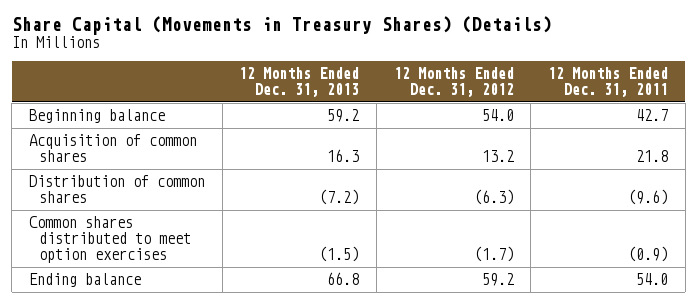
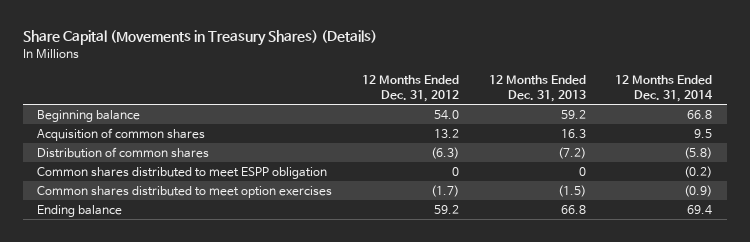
- | 12 Months Ended Dec. 31, 2013 | 12 Months Ended Dec. 31, 2012 | 12 Months Ended Dec. 31, 2011
+ | 12 Months Ended Dec. 31, 2012 | 12 Months Ended Dec. 31, 2013 | 12 Months Ended Dec. 31, 2014
+ Common shares distributed to meet ESPP obligation | 0 | 0 | (0.2)

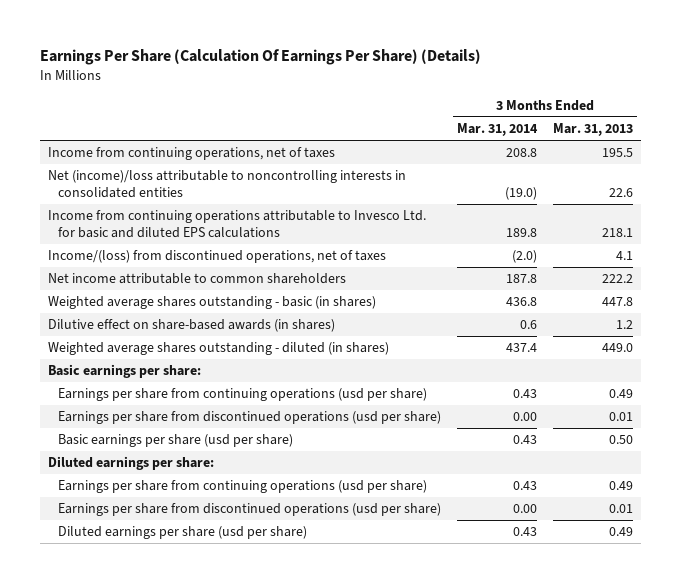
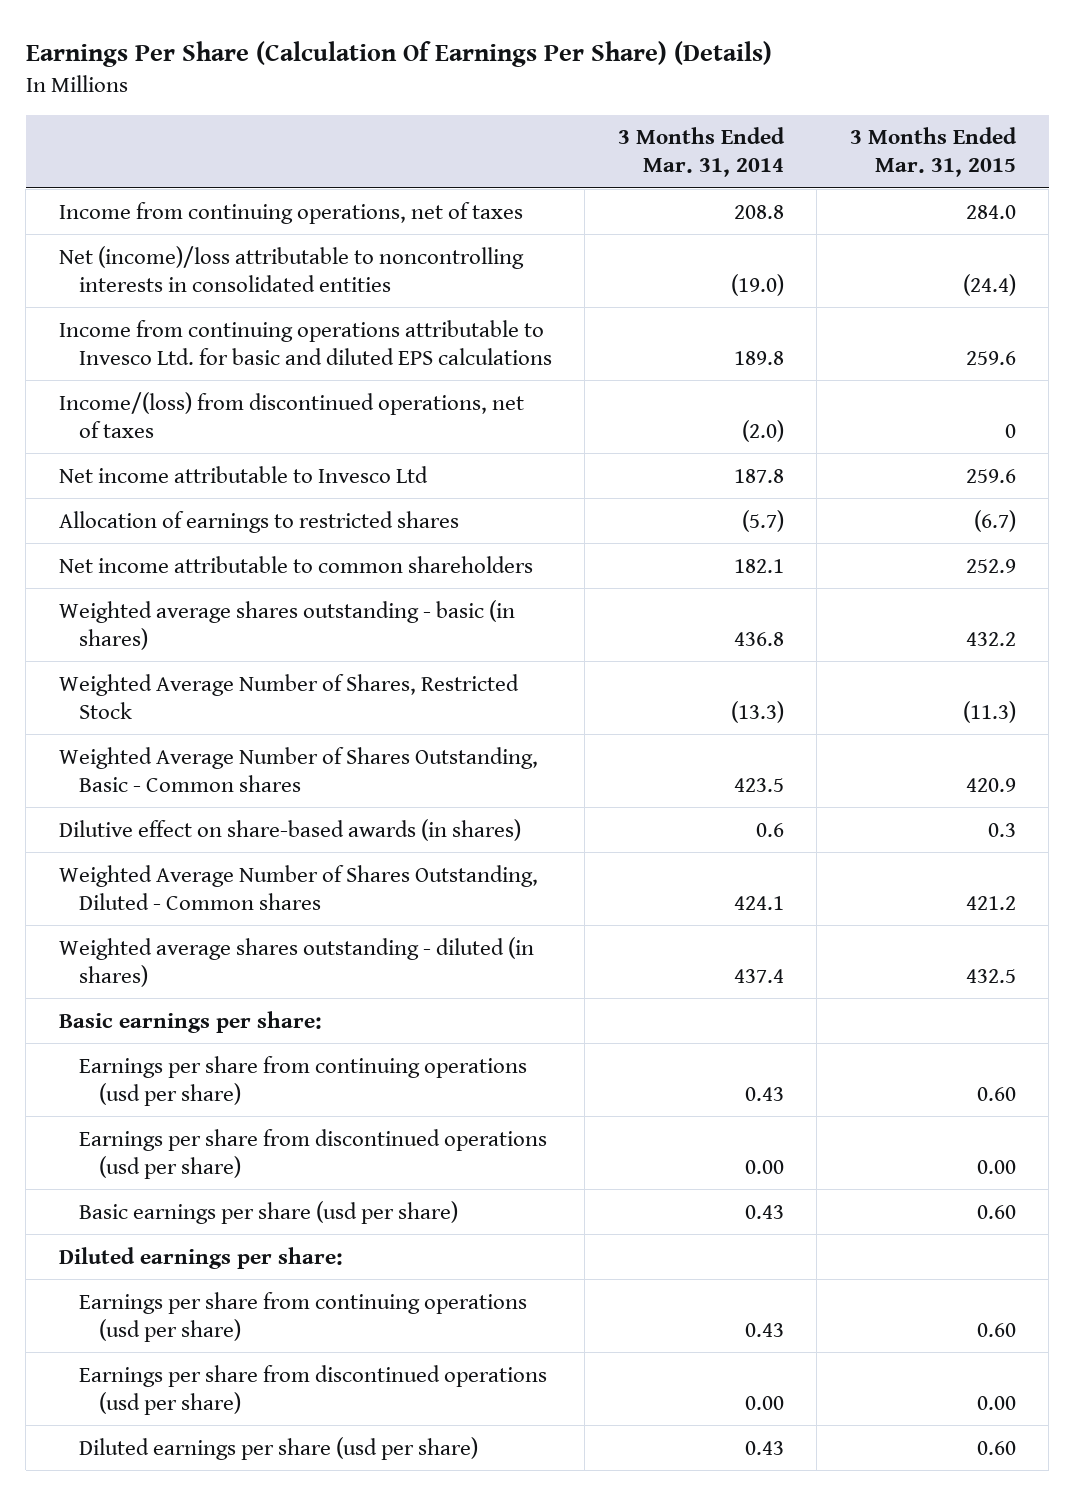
- | 3 Months Ended Mar. 31, 2014 | 3 Months Ended Mar. 31, 2013
+ | 3 Months Ended Mar. 31, 2014 | 3 Months Ended Mar. 31, 2015
- Net income attributable to common shareholders | 187.8 | 222.2
+ Net income attributable to Invesco Ltd | 187.8 | 259.6
+ Allocation of earnings to restricted shares | (5.7) | (6.7)
+ Net income attributable to common shareholders | 182.1 | 252.9
+ Weighted Average Number of Shares, Restricted Stock | (13.3) | (11.3)
+ Weighted Average Number of Shares Outstanding, Basic - Common shares | 423.5 | 420.9
+ Weighted Average Number of Shares Outstanding, Diluted - Common shares | 424.1 | 421.2

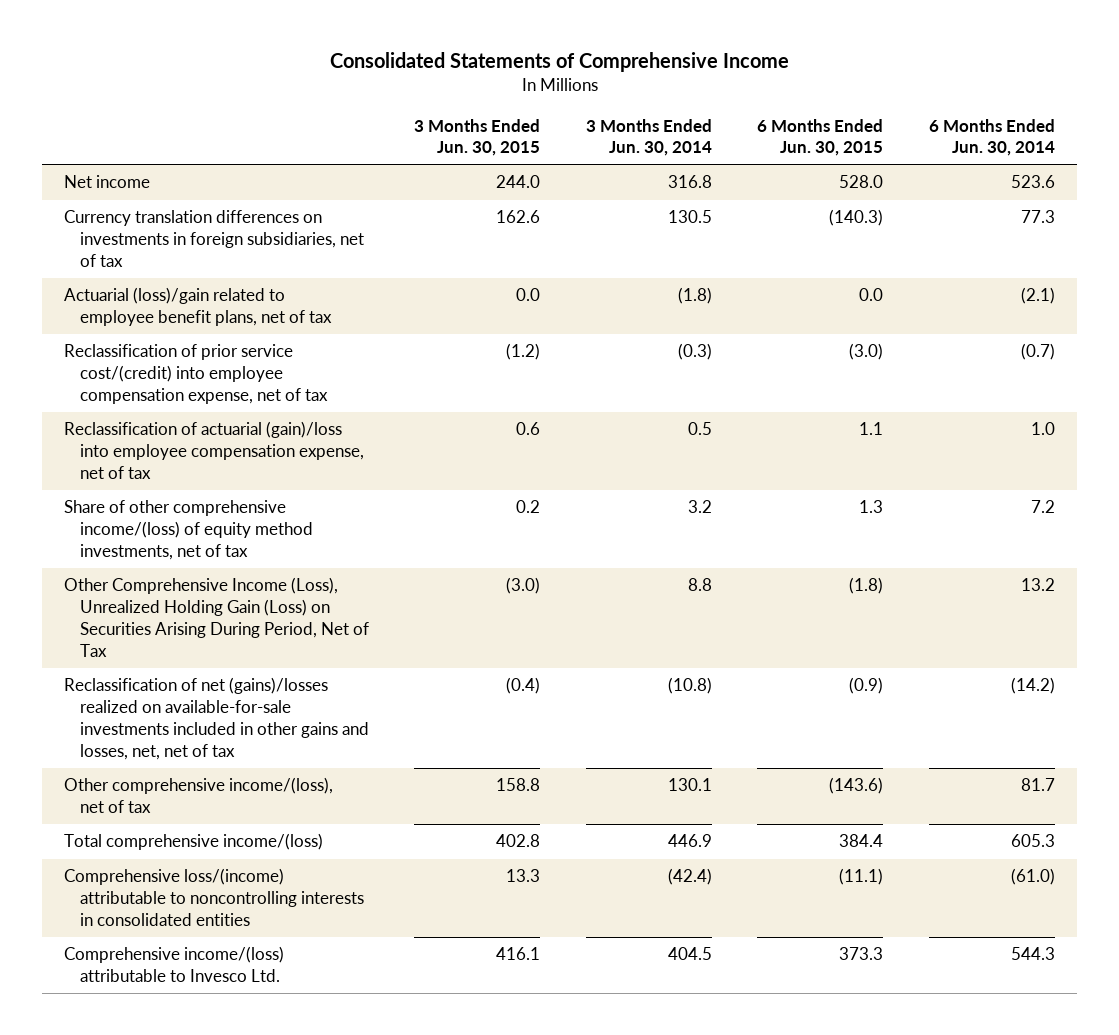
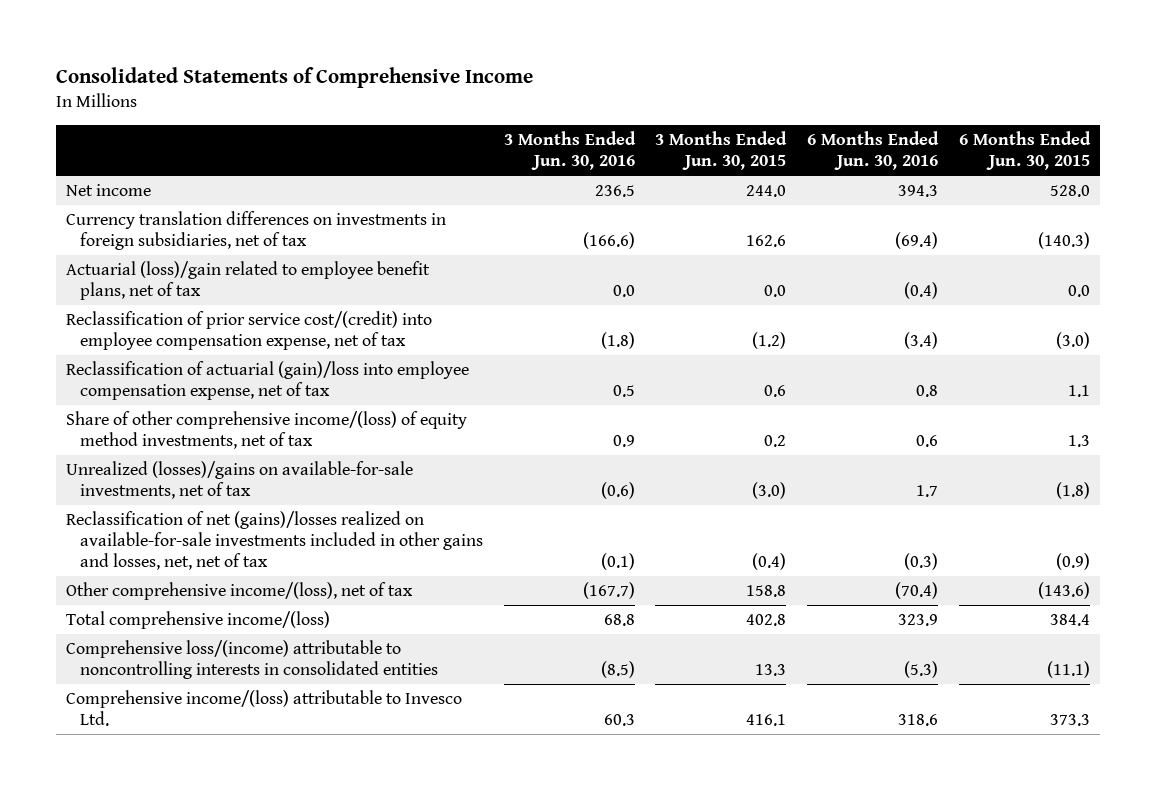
- | 3 Months Ended Jun. 30, 2015 | 3 Months Ended Jun. 30, 2014 | 6 Months Ended Jun. 30, 2015 | 6 Months Ended Jun. 30, 2014
+ | 3 Months Ended Jun. 30, 2016 | 3 Months Ended Jun. 30, 2015 | 6 Months Ended Jun. 30, 2016 | 6 Months Ended Jun. 30, 2015
- Other Comprehensive Income (Loss), Unrealized Holding Gain (Loss) on Securities Arising During Period, Net of Tax | (3.0) | 8.8 | (1.8) | 13.2
+ Unrealized (losses)/gains on available-for-sale investments, net of tax | (0.6) | (3.0) | 1.7 | (1.8)

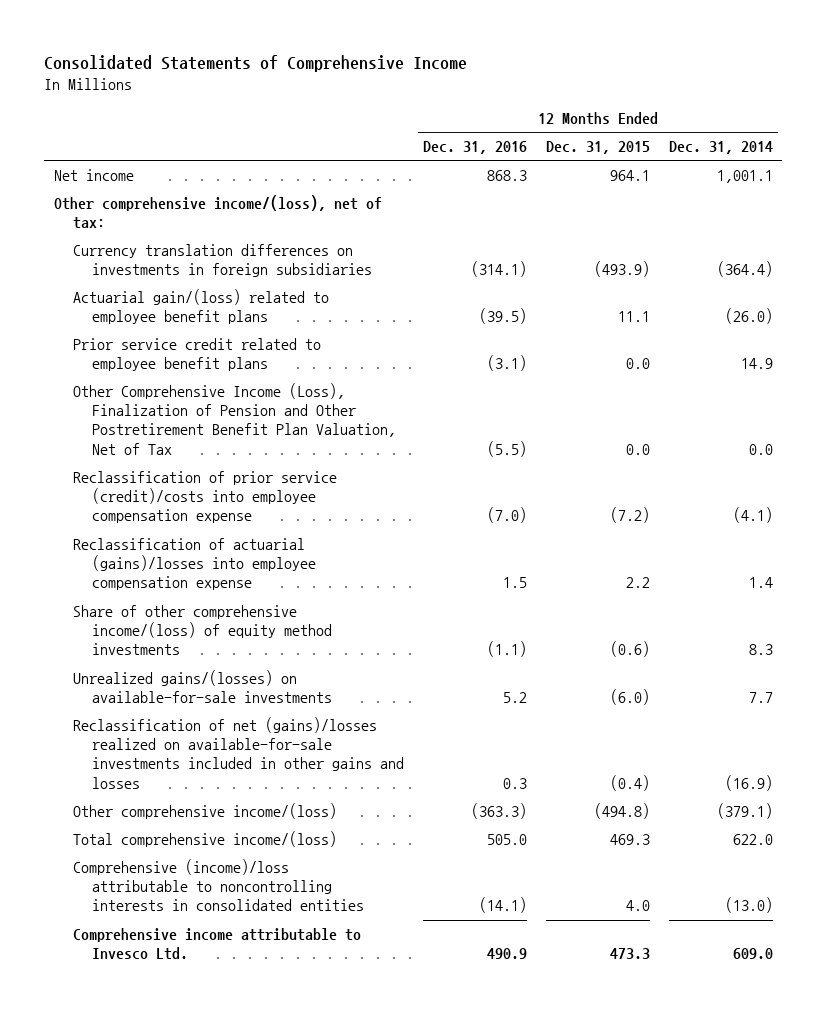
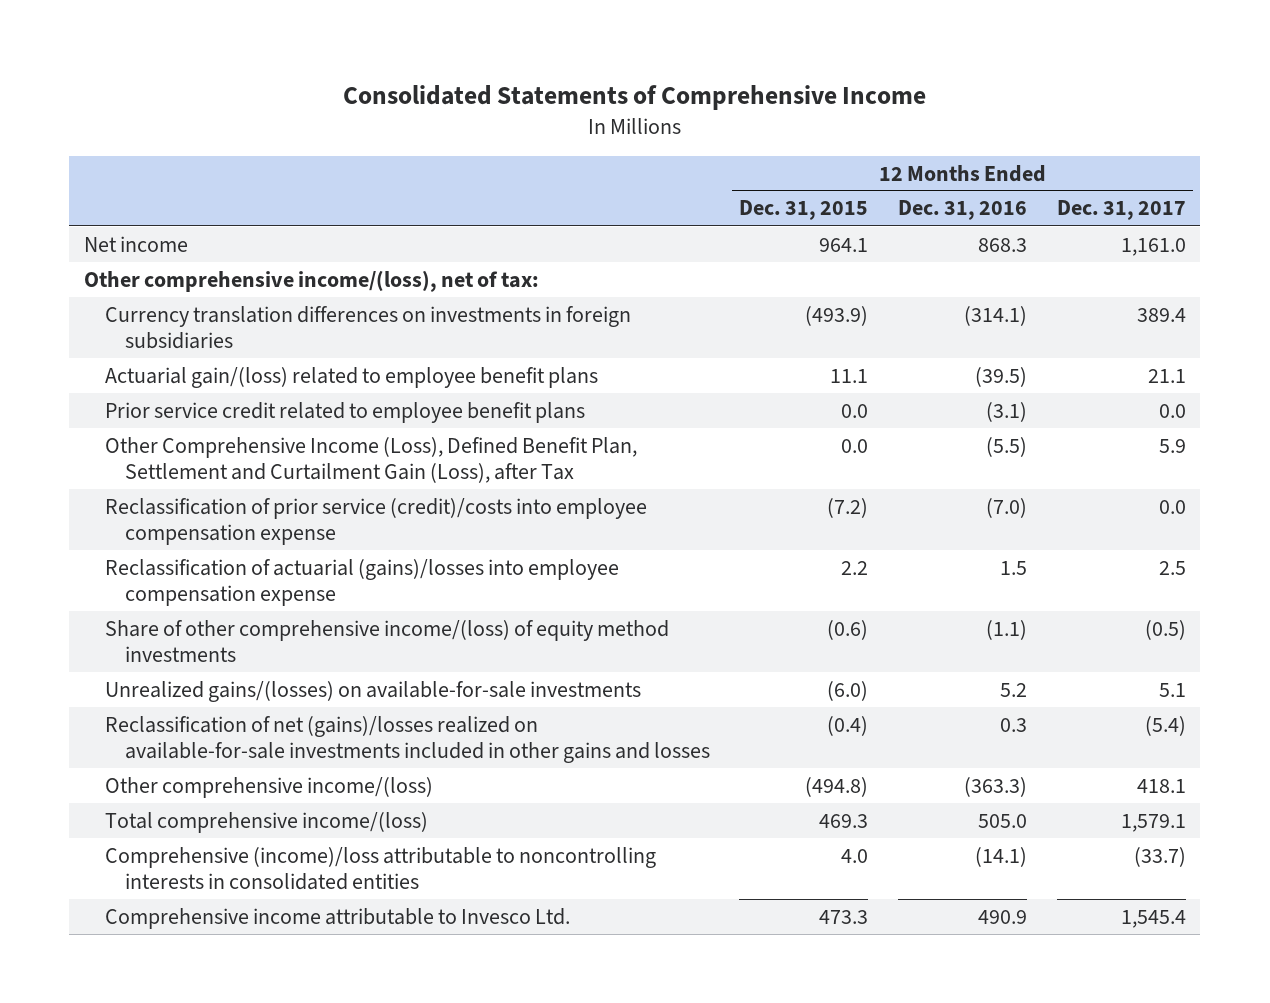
- | 12 Months Ended Dec. 31, 2016 | 12 Months Ended Dec. 31, 2015 | 12 Months Ended Dec. 31, 2014
+ | 12 Months Ended Dec. 31, 2015 | 12 Months Ended Dec. 31, 2016 | 12 Months Ended Dec. 31, 2017
- Other Comprehensive Income (Loss), Finalization of Pension and Other Postretirement Benefit Plan Valuation, Net of Tax | (5.5) | 0.0 | 0.0
+ Other Comprehensive Income (Loss), Defined Benefit Plan, Settlement and Curtailment Gain (Loss), after Tax | 0.0 | (5.5) | 5.9

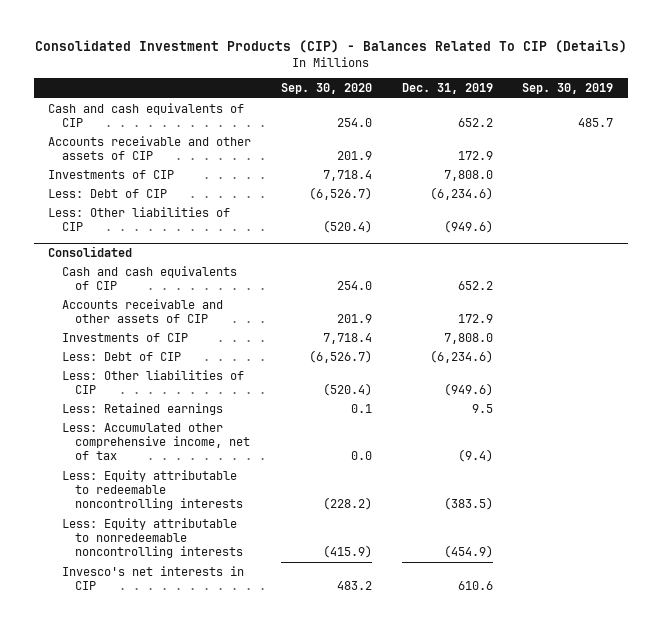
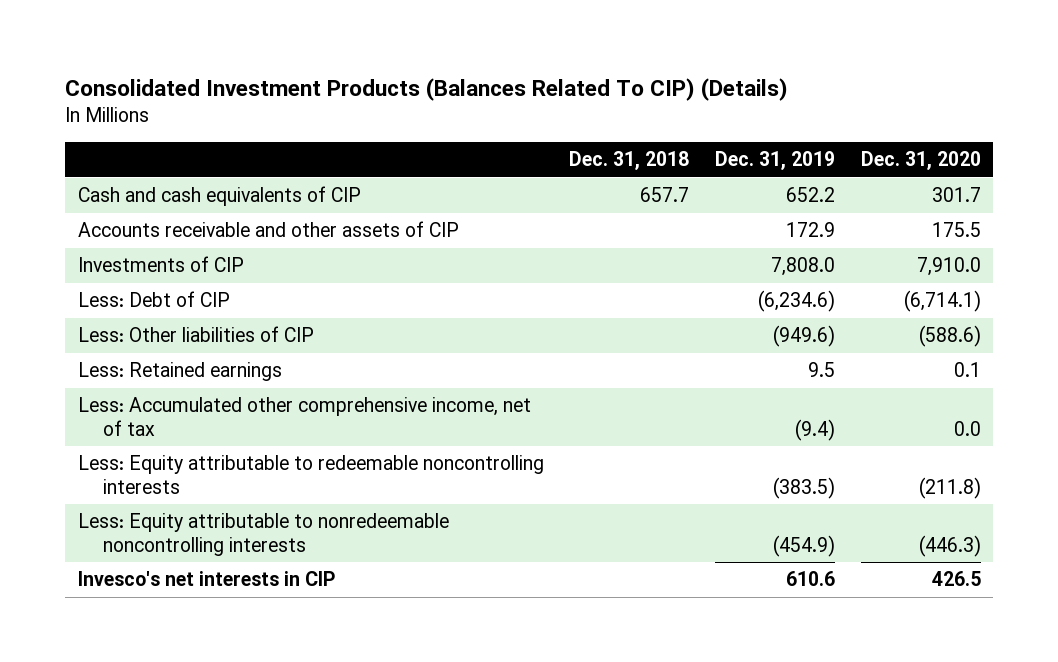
- Consolidated Investment Products (CIP) - Balances Related To CIP (Details)
+ Consolidated Investment Products (Balances Related To CIP) (Details)
- | Sep. 30, 2020 | Dec. 31, 2019 | Sep. 30, 2019
+ | Dec. 31, 2018 | Dec. 31, 2019 | Dec. 31, 2020
- Consolidated
- Cash and cash equivalents of CIP | 254.0 | 652.2 |
- Accounts receivable and other assets of CIP | 201.9 | 172.9 |
- Investments of CIP | 7,718.4 | 7,808.0 |
- Less: Debt of CIP | (6,526.7) | (6,234.6) |
- Less: Other liabilities of CIP | (520.4) | (949.6) |

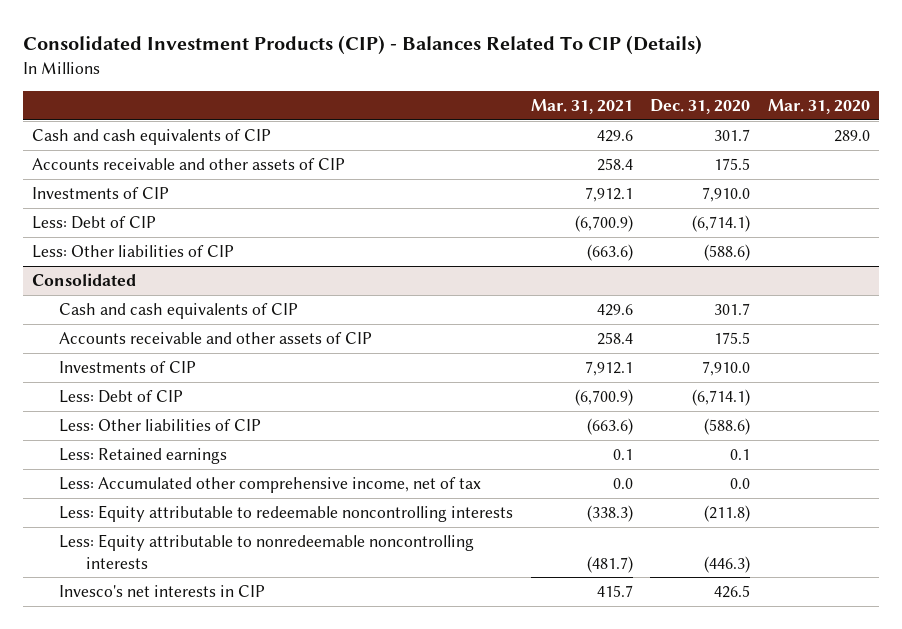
- Consolidated Investment Products (Balances Related To CIP) (Details)
+ Consolidated Investment Products (CIP) - Balances Related To CIP (Details)
- | Dec. 31, 2018 | Dec. 31, 2019 | Dec. 31, 2020
+ | Mar. 31, 2021 | Dec. 31, 2020 | Mar. 31, 2020
+ Consolidated
+ Cash and cash equivalents of CIP | 429.6 | 301.7 |
+ Accounts receivable and other assets of CIP | 258.4 | 175.5 |
+ Investments of CIP | 7,912.1 | 7,910.0 |
+ Less: Debt of CIP | (6,700.9) | (6,714.1) |
+ Less: Other liabilities of CIP | (663.6) | (588.6) |

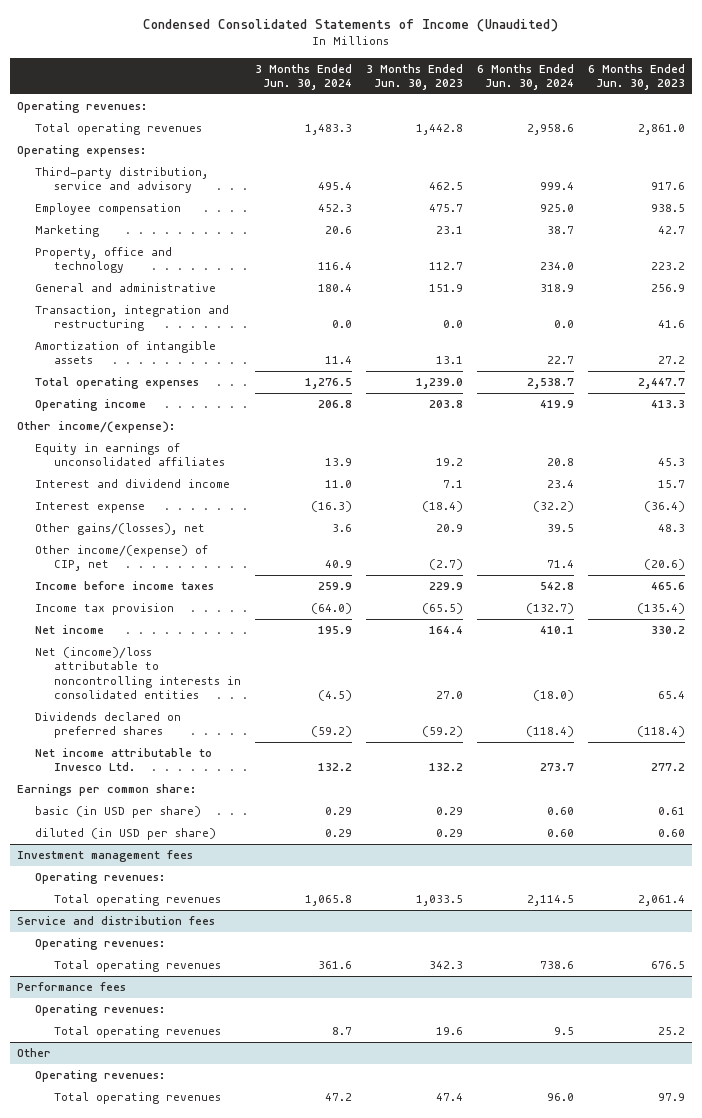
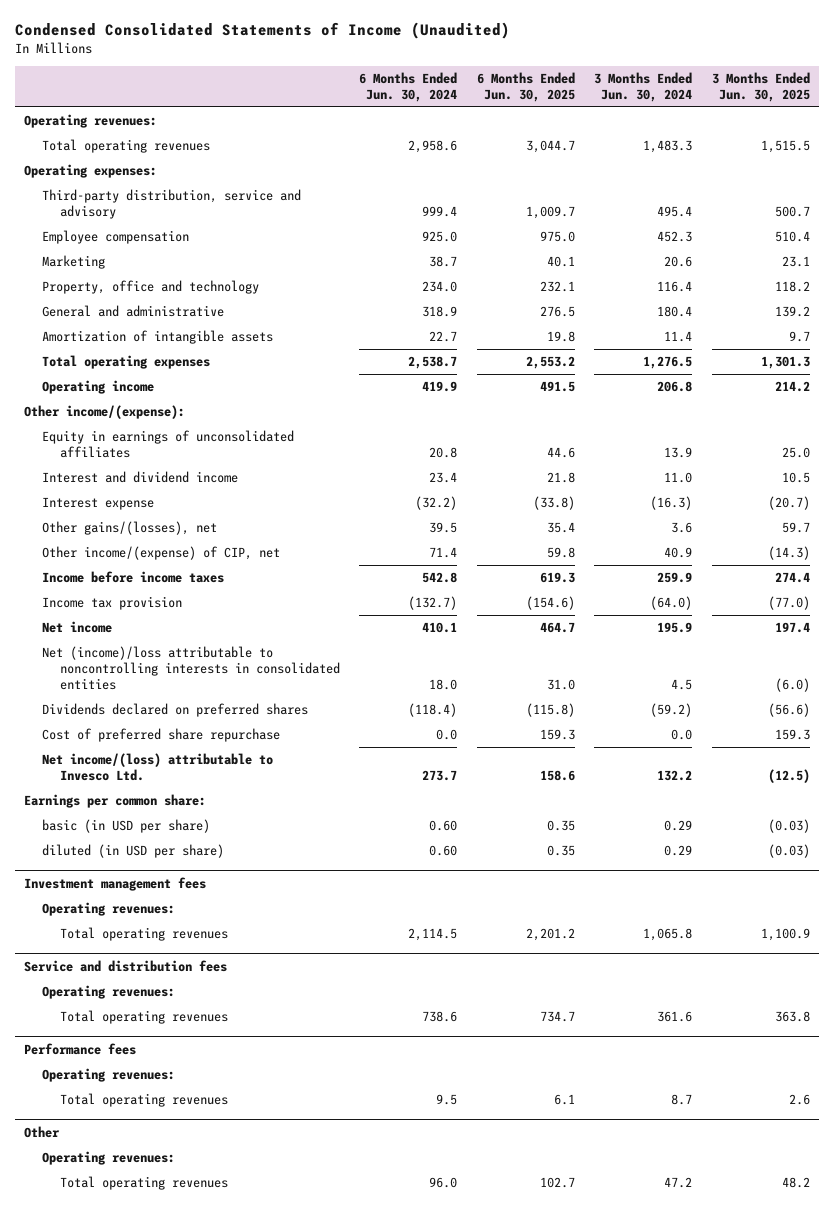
- | 3 Months Ended Jun. 30, 2024 | 3 Months Ended Jun. 30, 2023 | 6 Months Ended Jun. 30, 2024 | 6 Months Ended Jun. 30, 2023
+ | 6 Months Ended Jun. 30, 2024 | 6 Months Ended Jun. 30, 2025 | 3 Months Ended Jun. 30, 2024 | 3 Months Ended Jun. 30, 2025
- Transaction, integration and restructuring | 0.0 | 0.0 | 0.0 | 41.6
- Net (income)/loss attributable to noncontrolling interests in consolidated entities | (4.5) | 27.0 | (18.0) | 65.4
+ Net (income)/loss attributable to noncontrolling interests in consolidated entities | 18.0 | 31.0 | 4.5 | (6.0)
- Net income attributable to Invesco Ltd. | 132.2 | 132.2 | 273.7 | 277.2
+ Cost of preferred share repurchase | 0.0 | 159.3 | 0.0 | 159.3
+ Net income/(loss) attributable to Invesco Ltd. | 273.7 | 158.6 | 132.2 | (12.5)

